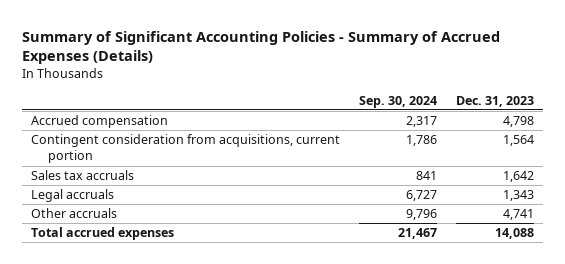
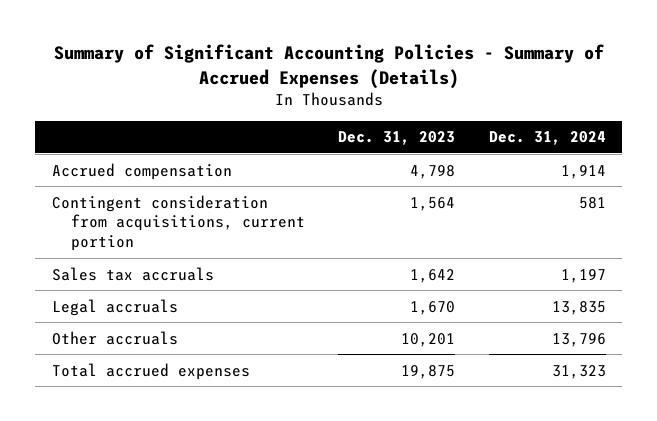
- | Sep. 30, 2024 | Dec. 31, 2023
+ | Dec. 31, 2023 | Dec. 31, 2024
- Legal accruals | 6,727 | 1,343
- Other accruals | 9,796 | 4,741
- Total accrued expenses | 21,467 | 14,088
+ Legal accruals | 1,670 | 13,835
+ Other accruals | 10,201 | 13,796
+ Total accrued expenses | 19,875 | 31,323

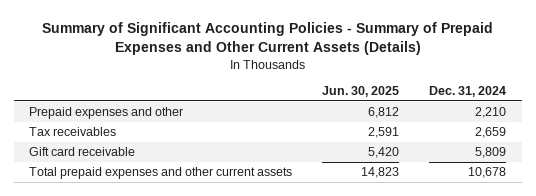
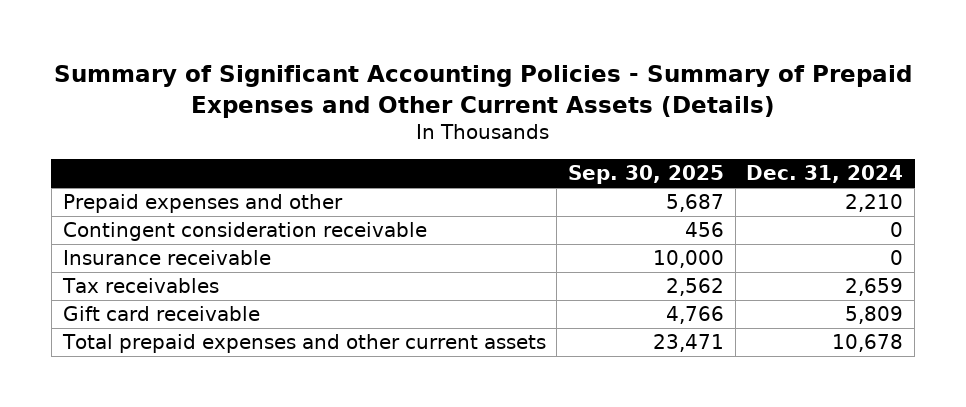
- | Jun. 30, 2025 | Dec. 31, 2024
+ | Sep. 30, 2025 | Dec. 31, 2024
+ Contingent consideration receivable | 456 | 0
+ Insurance receivable | 10,000 | 0

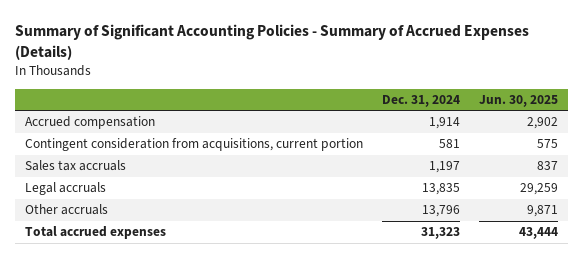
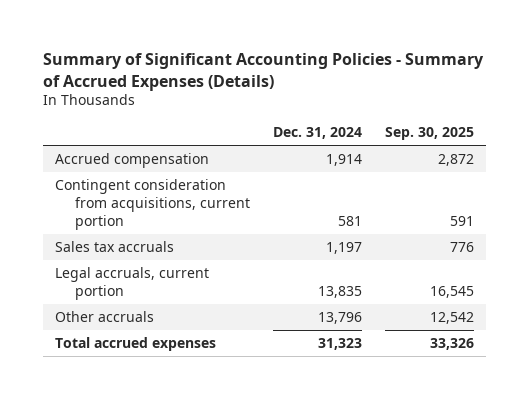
- | Dec. 31, 2024 | Jun. 30, 2025
+ | Dec. 31, 2024 | Sep. 30, 2025
- Legal accruals | 13,835 | 29,259
+ Legal accruals, current portion | 13,835 | 16,545

